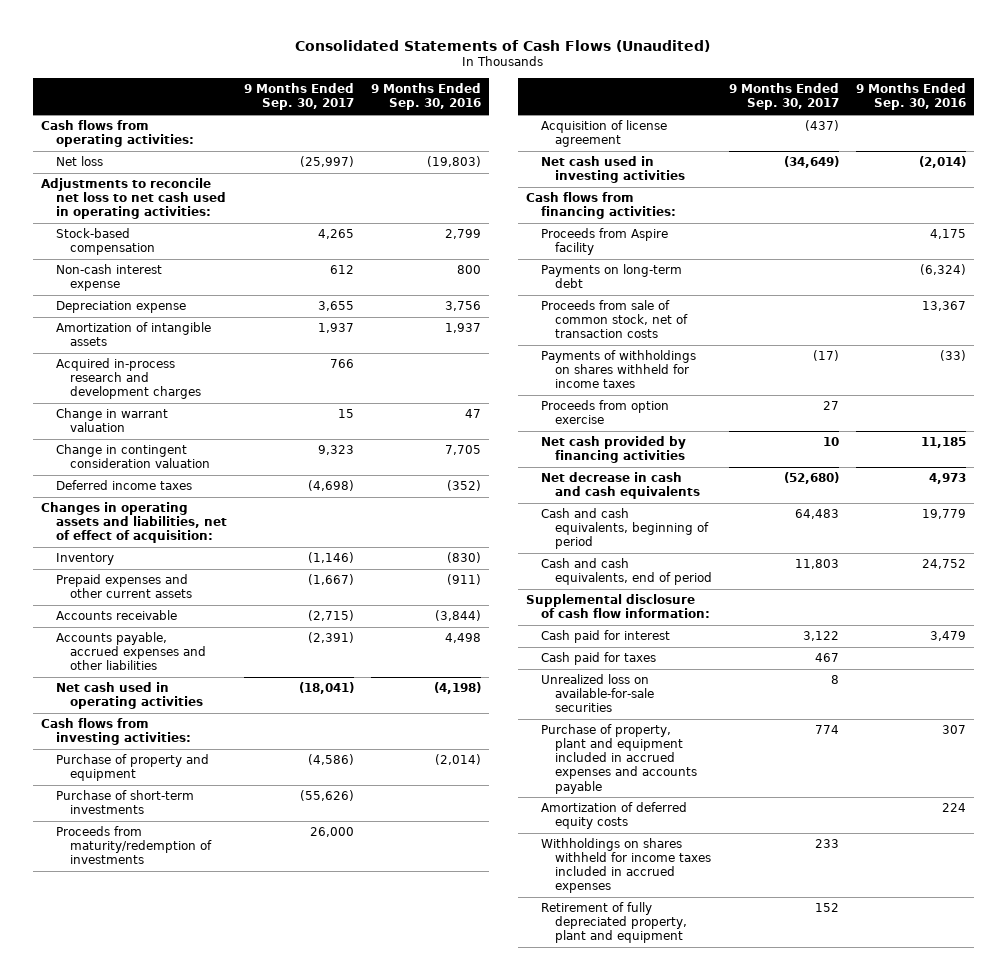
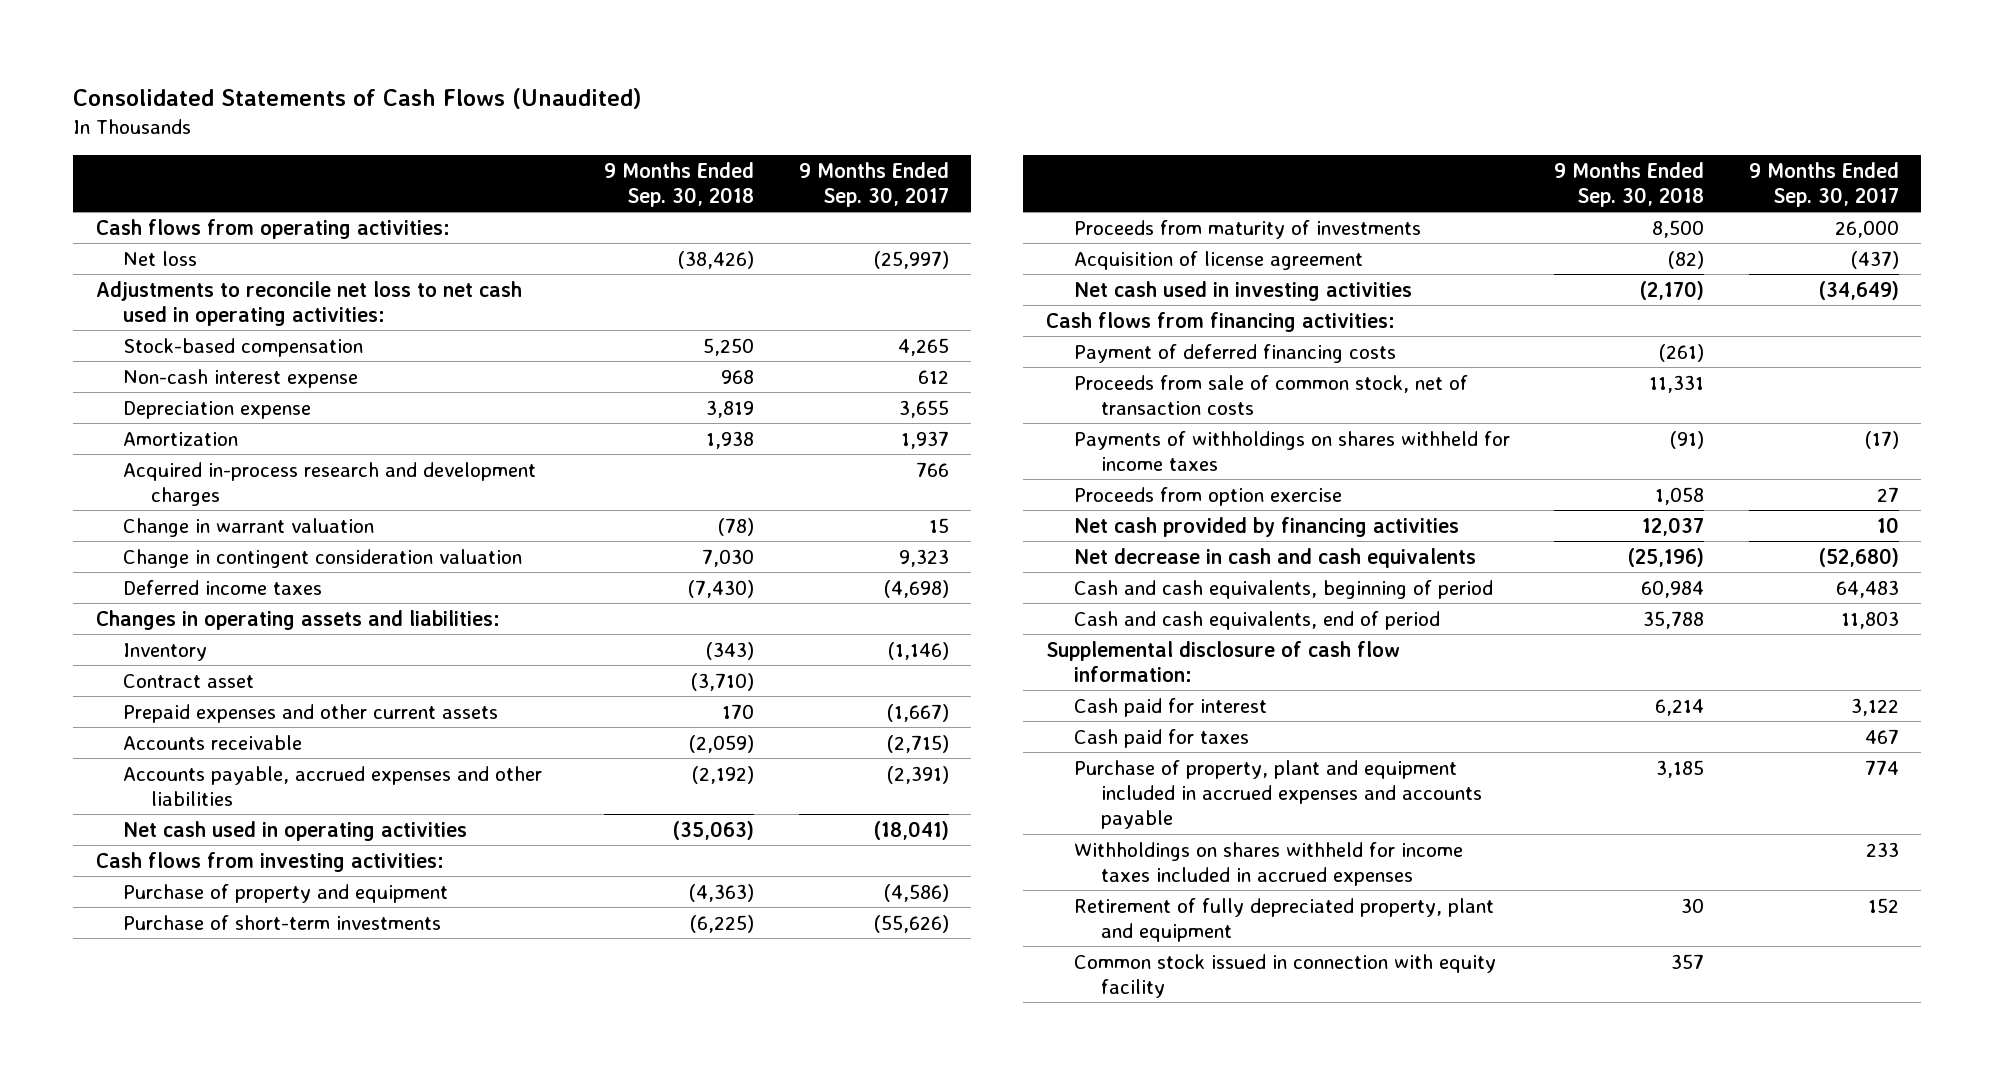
- | 9 Months Ended Sep. 30, 2017 | 9 Months Ended Sep. 30, 2016
+ | 9 Months Ended Sep. 30, 2018 | 9 Months Ended Sep. 30, 2017
- Amortization of intangible assets | 1,937 | 1,937
+ Amortization | 1,938 | 1,937
- Changes in operating assets and liabilities, net of effect of acquisition:
+ Changes in operating assets and liabilities:
+ Contract asset | (3,710) |
- Proceeds from maturity/redemption of investments | 26,000 |
+ Proceeds from maturity of investments | 8,500 | 26,000
- Proceeds from Aspire facility | | 4,175
- Payments on long-term debt | | (6,324)
+ Payment of deferred financing costs | (261) |
- Unrealized loss on available-for-sale securities | 8 |
- Amortization of deferred equity costs | | 224
+ Common stock issued in connection with equity facility | 357 |

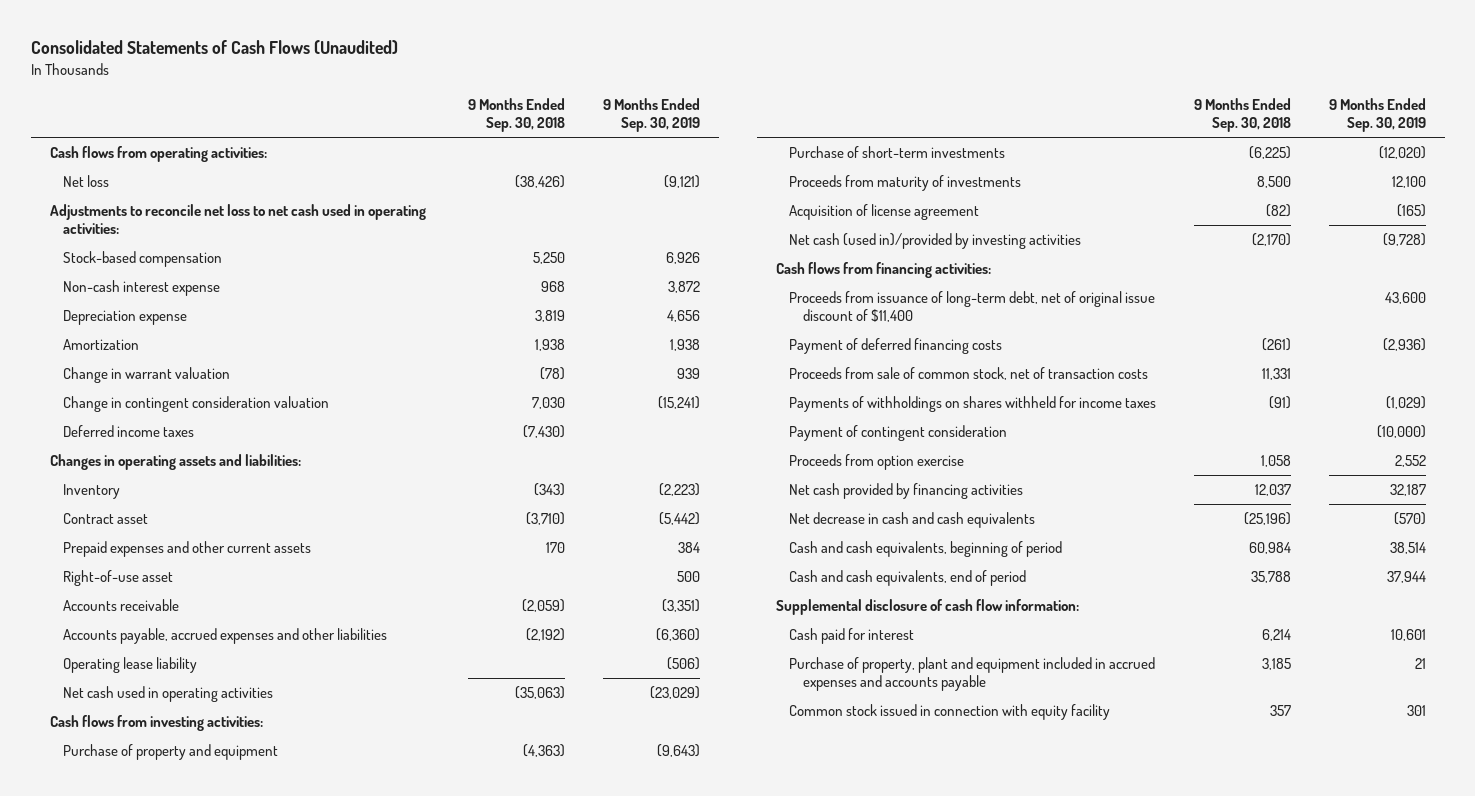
- | 9 Months Ended Sep. 30, 2018 | 9 Months Ended Sep. 30, 2017
+ | 9 Months Ended Sep. 30, 2018 | 9 Months Ended Sep. 30, 2019
- Acquired in-process research and development charges | | 766
+ Right-of-use asset | | 500
+ Operating lease liability | | (506)
- Net cash used in investing activities | (2,170) | (34,649)
+ Net cash (used in)/provided by investing activities | (2,170) | (9,728)
+ Proceeds from issuance of long-term debt, net of original issue discount of $11,400 | | 43,600
+ Payment of contingent consideration | | (10,000)
- Cash paid for taxes | | 467
- Withholdings on shares withheld for income taxes included in accrued expenses | | 233
- Retirement of fully depreciated property, plant and equipment | 30 | 152

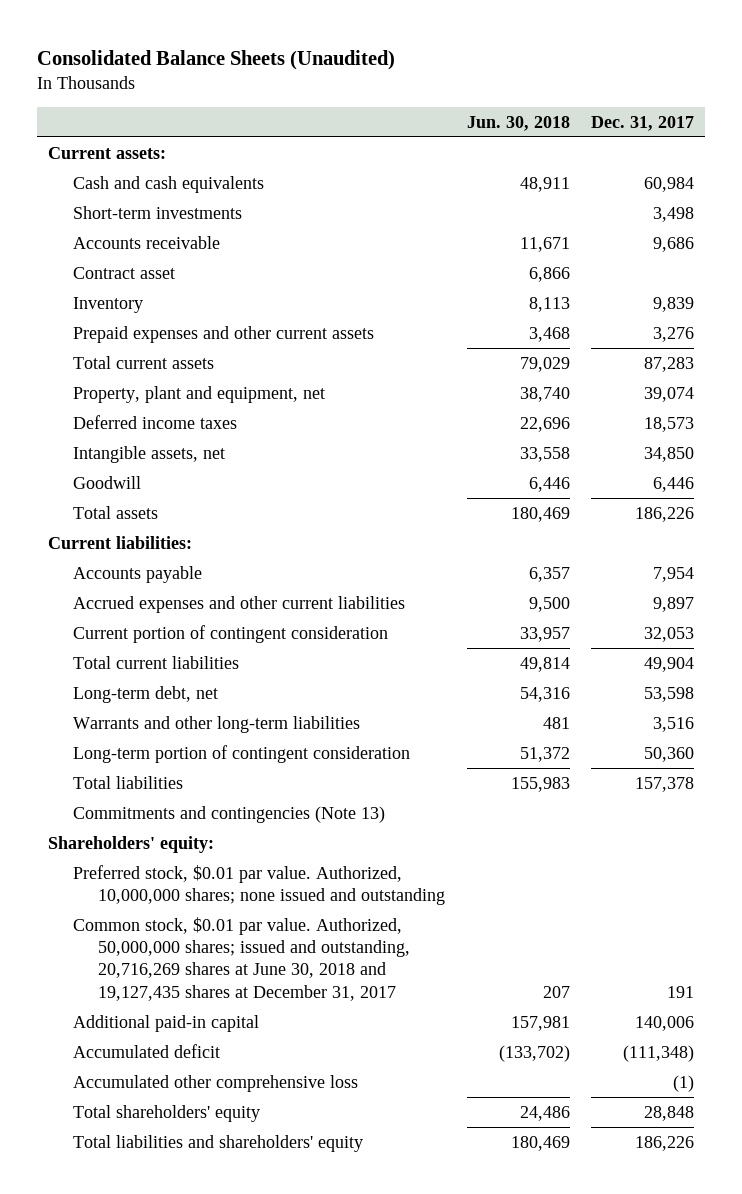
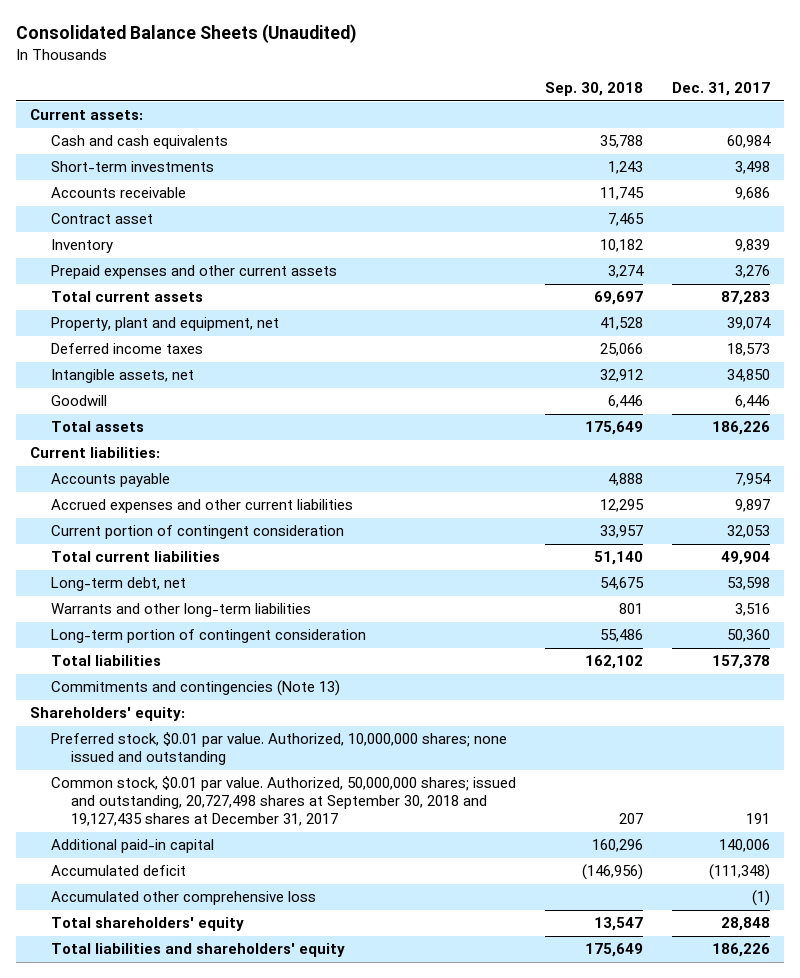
- | Jun. 30, 2018 | Dec. 31, 2017
+ | Sep. 30, 2018 | Dec. 31, 2017
- Common stock, $0.01 par value. Authorized, 50,000,000 shares; issued and outstanding, 20,716,269 shares at June 30, 2018 and 19,127,435 shares at December 31, 2017 | 207 | 191
+ Common stock, $0.01 par value. Authorized, 50,000,000 shares; issued and outstanding, 20,727,498 shares at September 30, 2018 and 19,127,435 shares at December 31, 2017 | 207 | 191

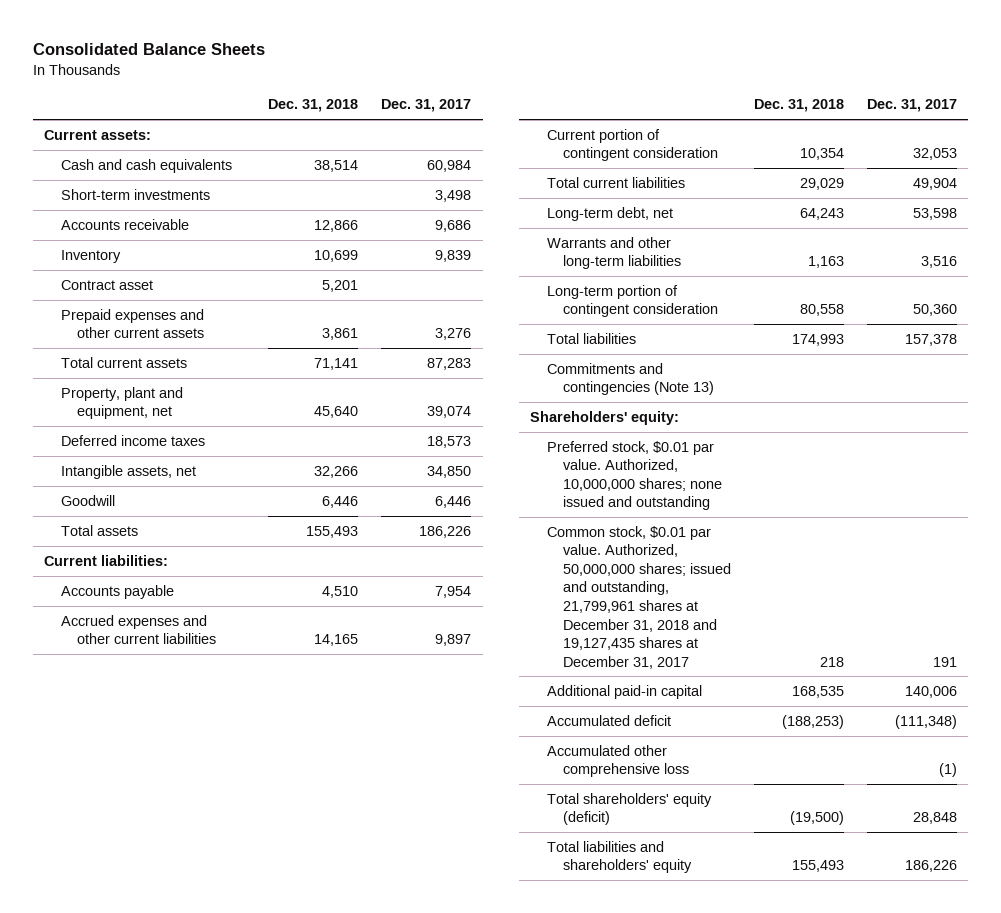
- Consolidated Balance Sheets (Unaudited)
+ Consolidated Balance Sheets
- | Sep. 30, 2018 | Dec. 31, 2017
+ | Dec. 31, 2018 | Dec. 31, 2017
moved down: Contract asset | 5,201 |
- Common stock, $0.01 par value. Authorized, 50,000,000 shares; issued and outstanding, 20,727,498 shares at September 30, 2018 and 19,127,435 shares at December 31, 2017 | 207 | 191
+ Common stock, $0.01 par value. Authorized, 50,000,000 shares; issued and outstanding, 21,799,961 shares at December 31, 2018 and 19,127,435 shares at December 31, 2017 | 218 | 191
- Total shareholders' equity | 13,547 | 28,848
+ Total shareholders' equity (deficit) | (19,500) | 28,848

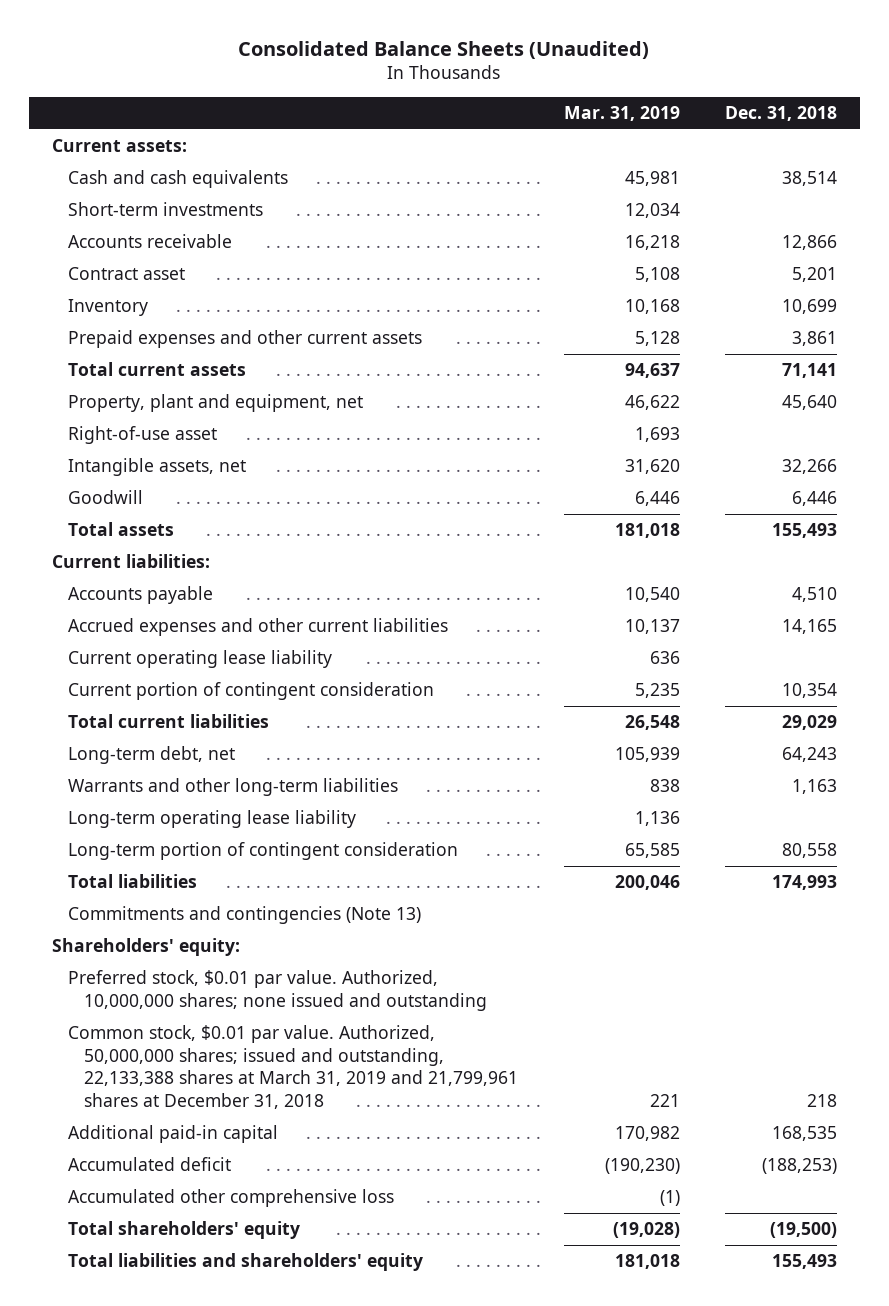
- Consolidated Balance Sheets
+ Consolidated Balance Sheets (Unaudited)
- | Dec. 31, 2018 | Dec. 31, 2017
+ | Mar. 31, 2019 | Dec. 31, 2018
moved down: Inventory | 10,168 | 10,699
- Deferred income taxes | | 18,573
+ Right-of-use asset | 1,693 |
+ Current operating lease liability | 636 |
+ Long-term operating lease liability | 1,136 |
- Common stock, $0.01 par value. Authorized, 50,000,000 shares; issued and outstanding, 21,799,961 shares at December 31, 2018 and 19,127,435 shares at December 31, 2017 | 218 | 191
+ Common stock, $0.01 par value. Authorized, 50,000,000 shares; issued and outstanding, 22,133,388 shares at March 31, 2019 and 21,799,961 shares at December 31, 2018 | 221 | 218
- Total shareholders' equity (deficit) | (19,500) | 28,848
+ Total shareholders' equity | (19,028) | (19,500)

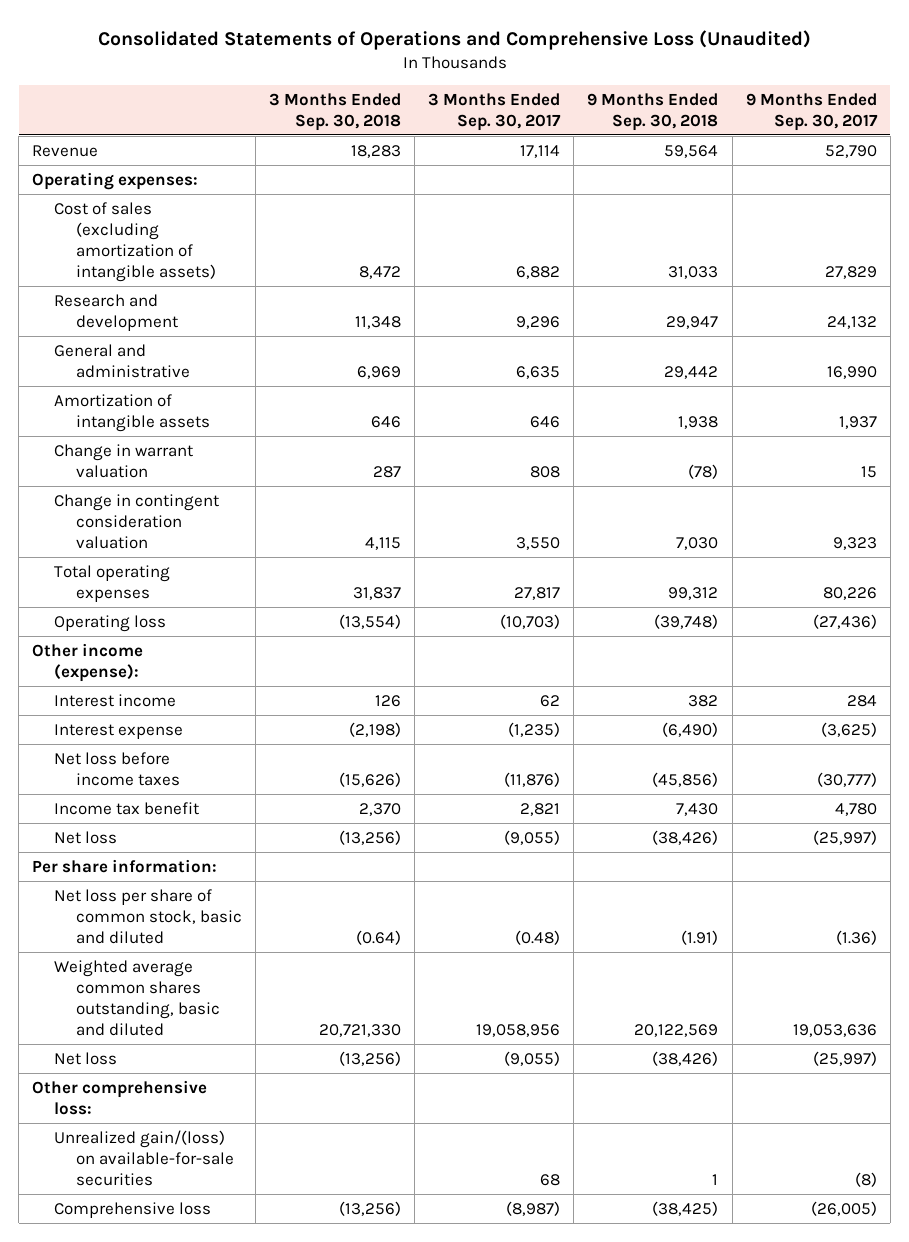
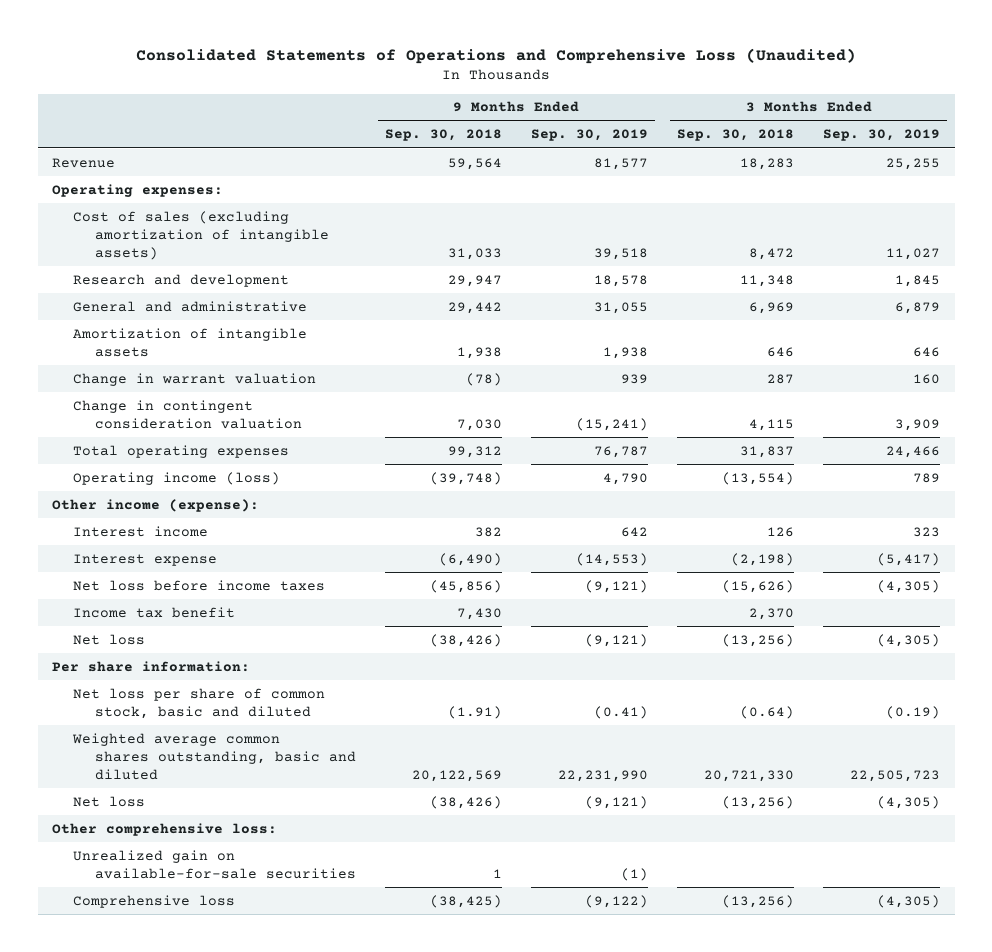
- | 3 Months Ended Sep. 30, 2018 | 3 Months Ended Sep. 30, 2017 | 9 Months Ended Sep. 30, 2018 | 9 Months Ended Sep. 30, 2017
+ | 9 Months Ended Sep. 30, 2018 | 9 Months Ended Sep. 30, 2019 | 3 Months Ended Sep. 30, 2018 | 3 Months Ended Sep. 30, 2019
- Operating loss | (13,554) | (10,703) | (39,748) | (27,436)
+ Operating income (loss) | (39,748) | 4,790 | (13,554) | 789
- Unrealized gain/(loss) on available-for-sale securities | | 68 | 1 | (8)
+ Unrealized gain on available-for-sale securities | 1 | (1) | |

